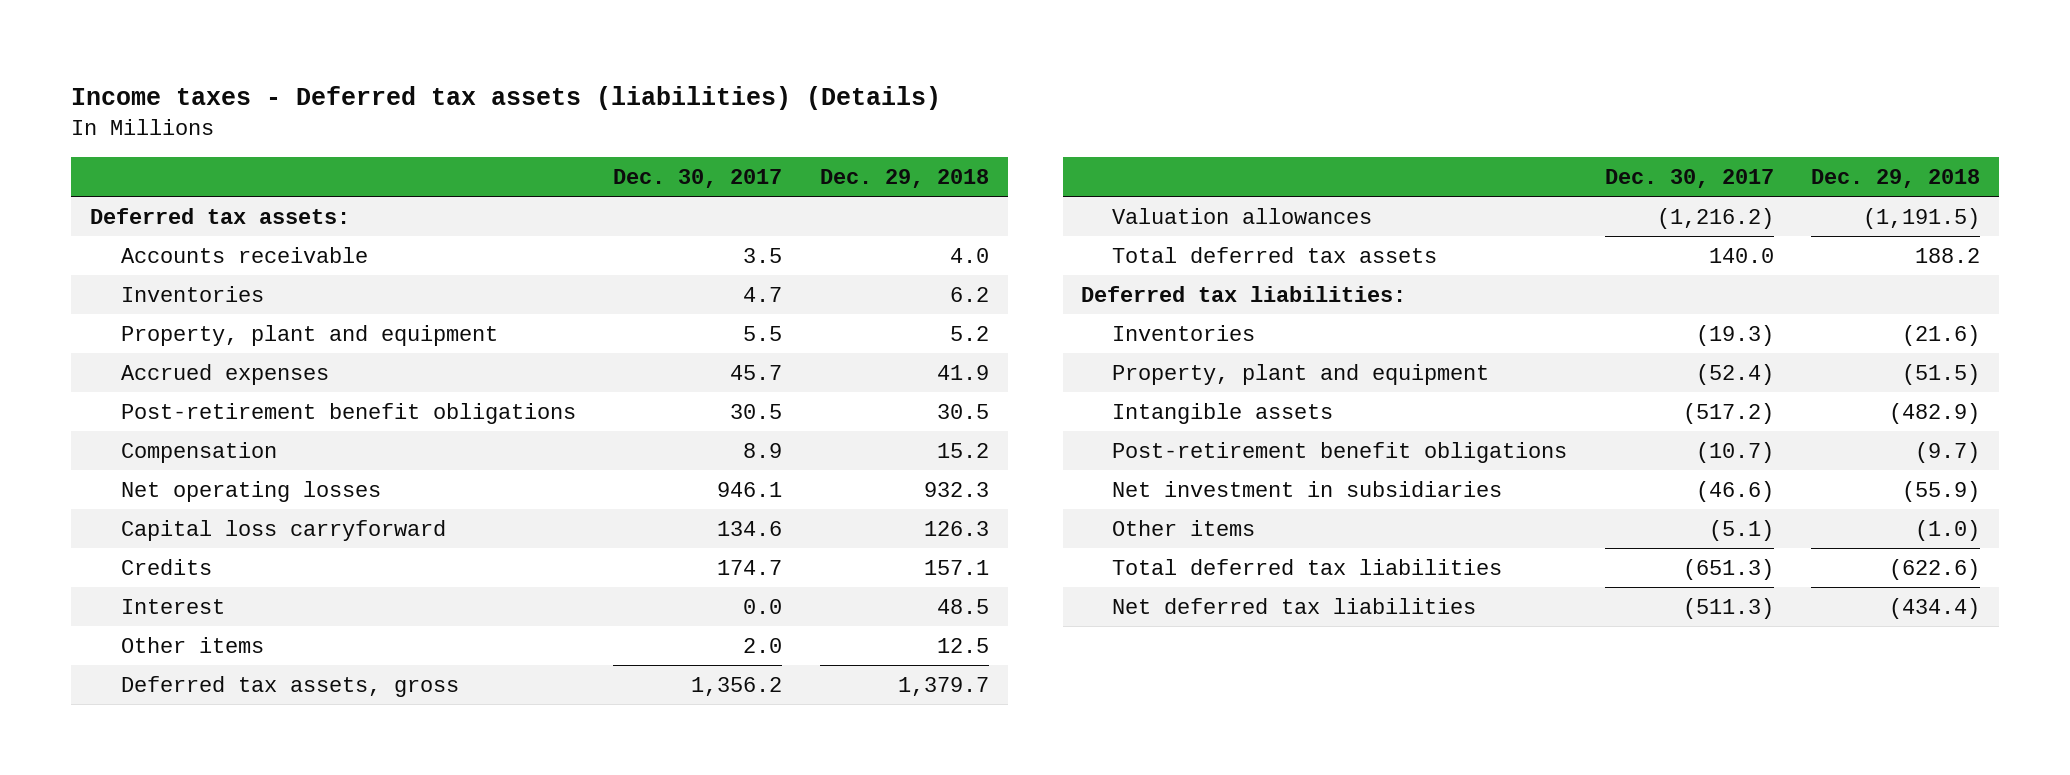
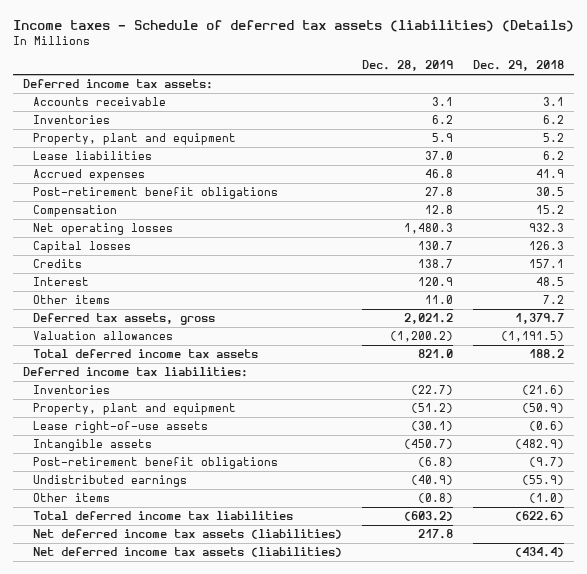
- Income taxes - Deferred tax assets (liabilities) (Details)
+ Income taxes - Schedule of deferred tax assets (liabilities) (Details)
- | Dec. 30, 2017 | Dec. 29, 2018
+ | Dec. 28, 2019 | Dec. 29, 2018
- Deferred tax assets:
- Accounts receivable | 3.5 | 4.0
+ Deferred income tax assets:
+ Accounts receivable | 3.1 | 3.1
+ Lease liabilities | 37.0 | 6.2
- Capital loss carryforward | 134.6 | 126.3
+ Capital losses | 130.7 | 126.3
- Other items | 2.0 | 12.5
+ Other items | 11.0 | 7.2
- Total deferred tax assets | 140.0 | 188.2
- Deferred tax liabilities:
+ Total deferred income tax assets | 821.0 | 188.2
+ Deferred income tax liabilities:
- Property, plant and equipment | (52.4) | (51.5)
+ Property, plant and equipment | (51.2) | (50.9)
+ Lease right-of-use assets | (30.1) | (0.6)
- Net investment in subsidiaries | (46.6) | (55.9)
+ Undistributed earnings | (40.9) | (55.9)
- Total deferred tax liabilities | (651.3) | (622.6)
- Net deferred tax liabilities | (511.3) | (434.4)
+ Total deferred income tax liabilities | (603.2) | (622.6)
+ Net deferred income tax assets (liabilities) | 217.8 |
+ Net deferred income tax assets (liabilities) | | (434.4)

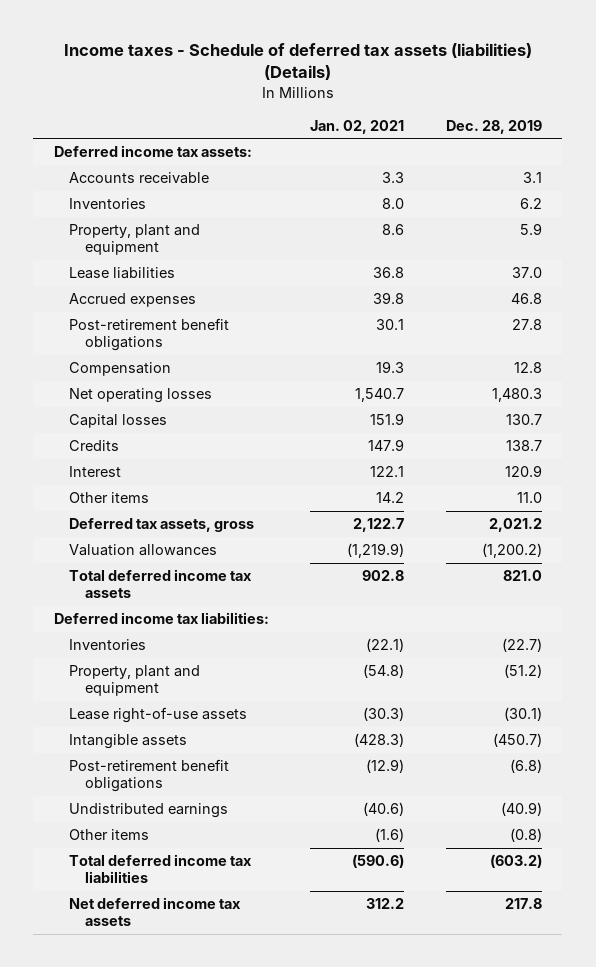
- | Dec. 28, 2019 | Dec. 29, 2018
+ | Jan. 02, 2021 | Dec. 28, 2019
- Net deferred income tax assets (liabilities) | 217.8 |
- Net deferred income tax assets (liabilities) | | (434.4)
+ Net deferred income tax assets | 312.2 | 217.8

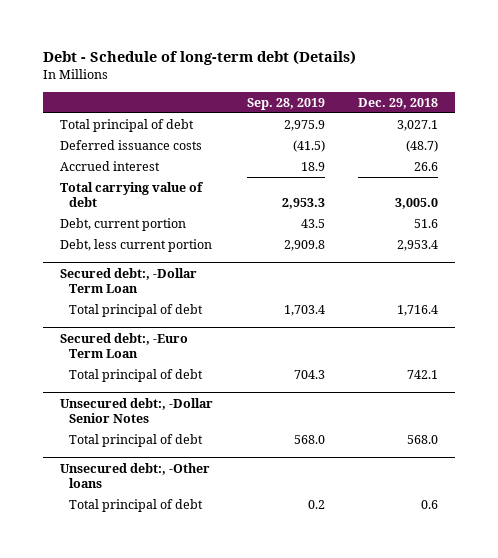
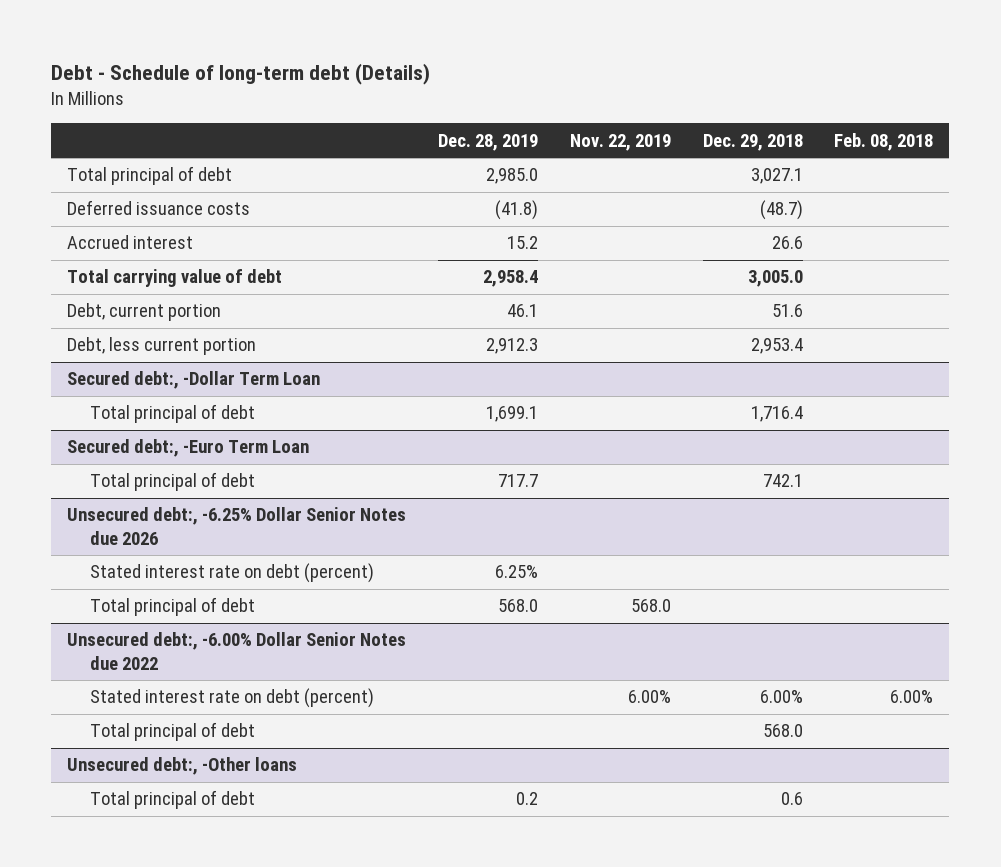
- | Sep. 28, 2019 | Dec. 29, 2018
+ | Dec. 28, 2019 | Nov. 22, 2019 | Dec. 29, 2018 | Feb. 08, 2018
- Unsecured debt:, -Dollar Senior Notes
+ Unsecured debt:, -6.25% Dollar Senior Notes due 2026
+ Stated interest rate on debt (percent) | 6.25% | | |
+ Total principal of debt | 568.0 | 568.0 | |
+ Unsecured debt:, -6.00% Dollar Senior Notes due 2022
+ Stated interest rate on debt (percent) | | 6.00% | 6.00% | 6.00%

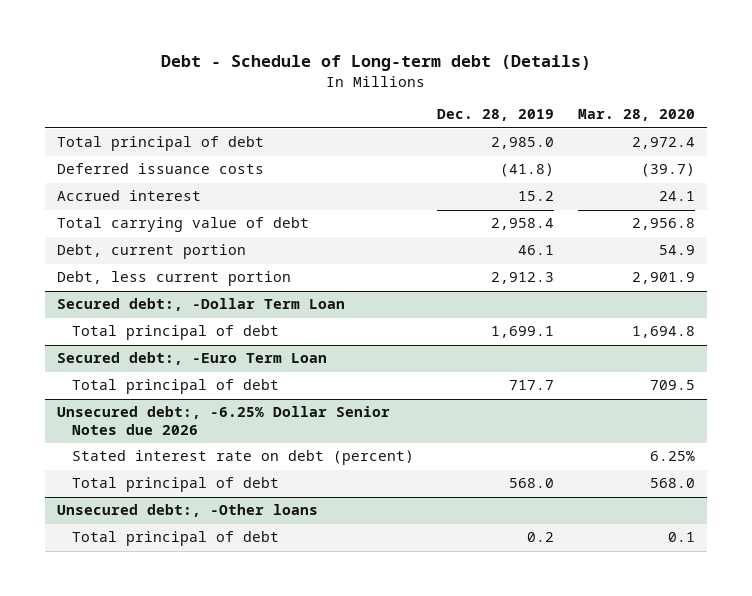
- Debt - Schedule of long-term debt (Details)
+ Debt - Schedule of Long-term debt (Details)
- | Dec. 28, 2019 | Nov. 22, 2019 | Dec. 29, 2018 | Feb. 08, 2018
+ | Dec. 28, 2019 | Mar. 28, 2020
@ Unsecured debt:, -6.25% Dollar Senior Notes due 2026
- Stated interest rate on debt (percent) | 6.25% | | |
- Unsecured debt:, -6.00% Dollar Senior Notes due 2022
- Total principal of debt | | | 568.0 |
@ Unsecured debt:, -6.25% Dollar Senior Notes due 2026
moved down: Total principal of debt | 568.0 | 568.0

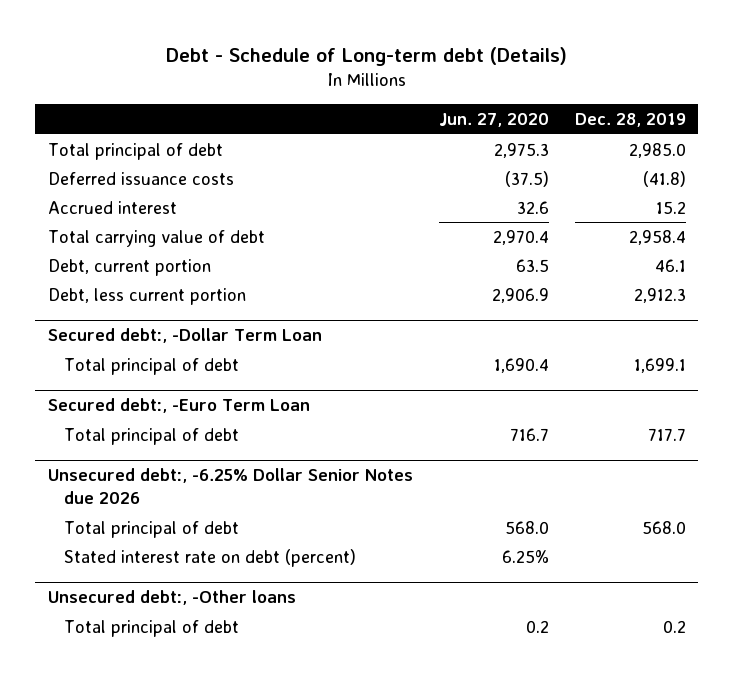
- | Dec. 28, 2019 | Mar. 28, 2020
+ | Jun. 27, 2020 | Dec. 28, 2019
@ Unsecured debt:, -6.25% Dollar Senior Notes due 2026
moved down: Stated interest rate on debt (percent) | 6.25% |

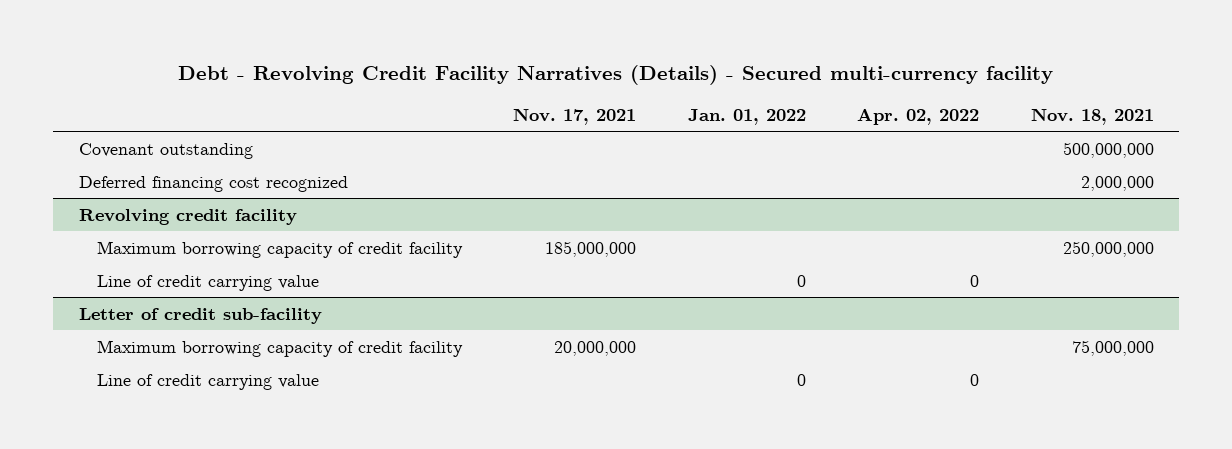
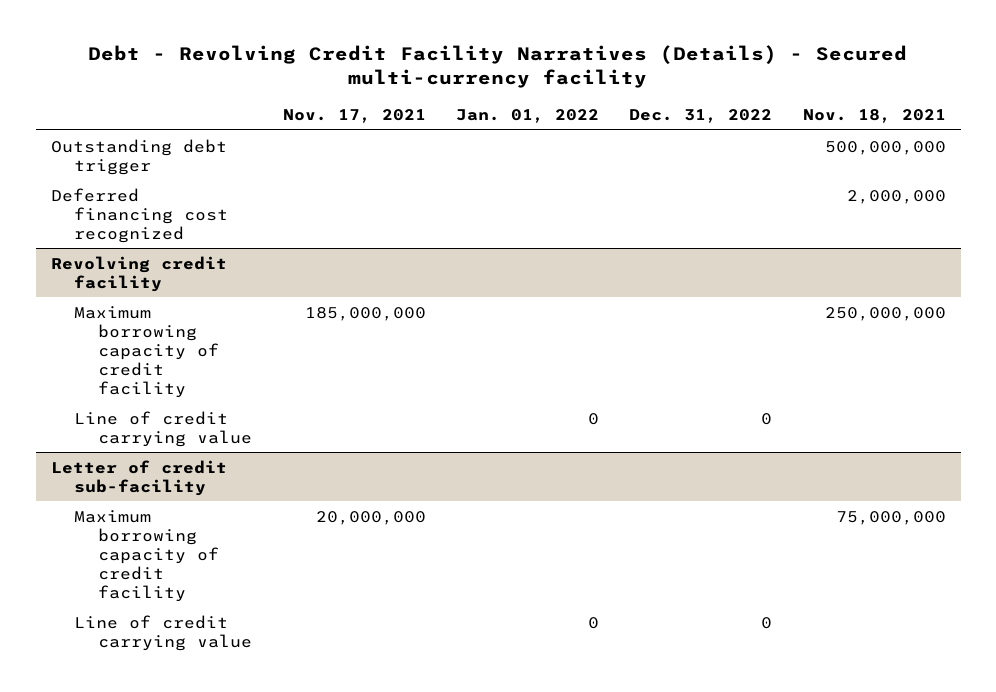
- | Nov. 17, 2021 | Jan. 01, 2022 | Apr. 02, 2022 | Nov. 18, 2021
+ | Nov. 17, 2021 | Jan. 01, 2022 | Dec. 31, 2022 | Nov. 18, 2021
- Covenant outstanding | | | | 500,000,000
+ Outstanding debt trigger | | | | 500,000,000

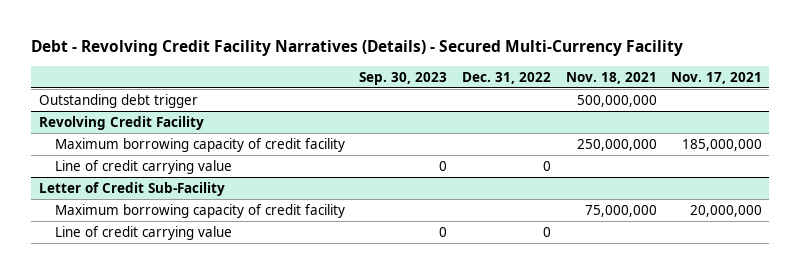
- Debt - Revolving Credit Facility Narratives (Details) - Secured multi-currency facility
+ Debt - Revolving Credit Facility Narratives (Details) - Secured Multi-Currency Facility
- | Nov. 17, 2021 | Jan. 01, 2022 | Dec. 31, 2022 | Nov. 18, 2021
+ | Sep. 30, 2023 | Dec. 31, 2022 | Nov. 18, 2021 | Nov. 17, 2021
- Deferred financing cost recognized | | | | 2,000,000
- Revolving credit facility
+ Revolving Credit Facility
- Letter of credit sub-facility
+ Letter of Credit Sub-Facility

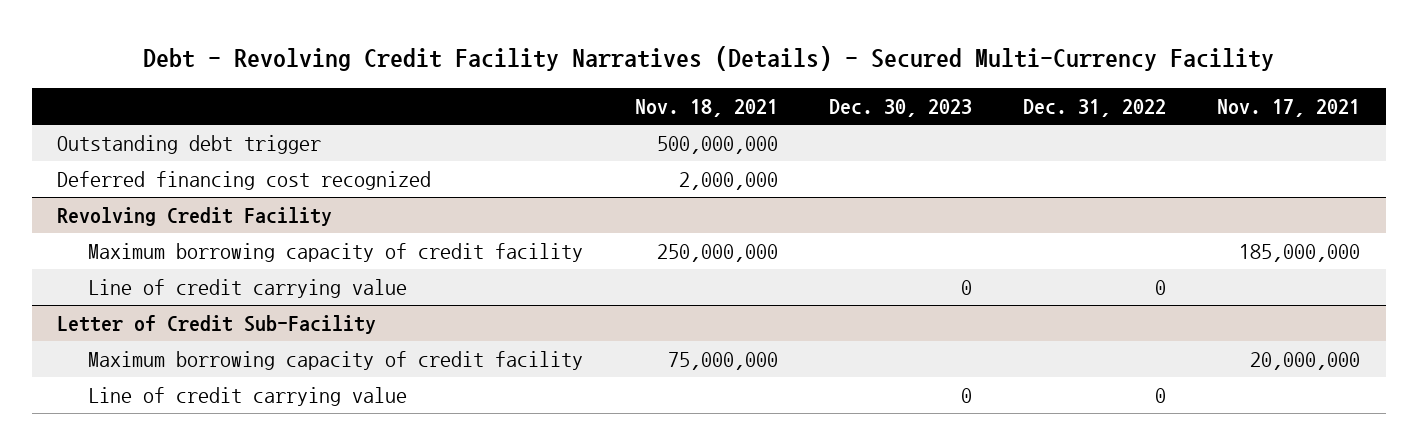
- | Sep. 30, 2023 | Dec. 31, 2022 | Nov. 18, 2021 | Nov. 17, 2021
+ | Nov. 18, 2021 | Dec. 30, 2023 | Dec. 31, 2022 | Nov. 17, 2021
+ Deferred financing cost recognized | 2,000,000 | | |

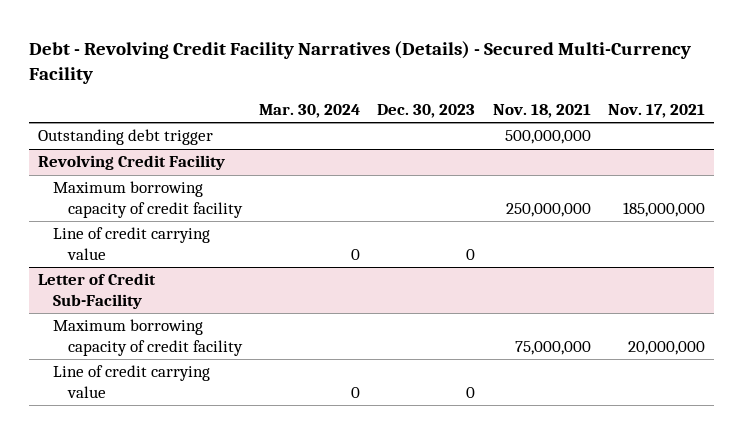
- | Nov. 18, 2021 | Dec. 30, 2023 | Dec. 31, 2022 | Nov. 17, 2021
+ | Mar. 30, 2024 | Dec. 30, 2023 | Nov. 18, 2021 | Nov. 17, 2021
- Deferred financing cost recognized | 2,000,000 | | |

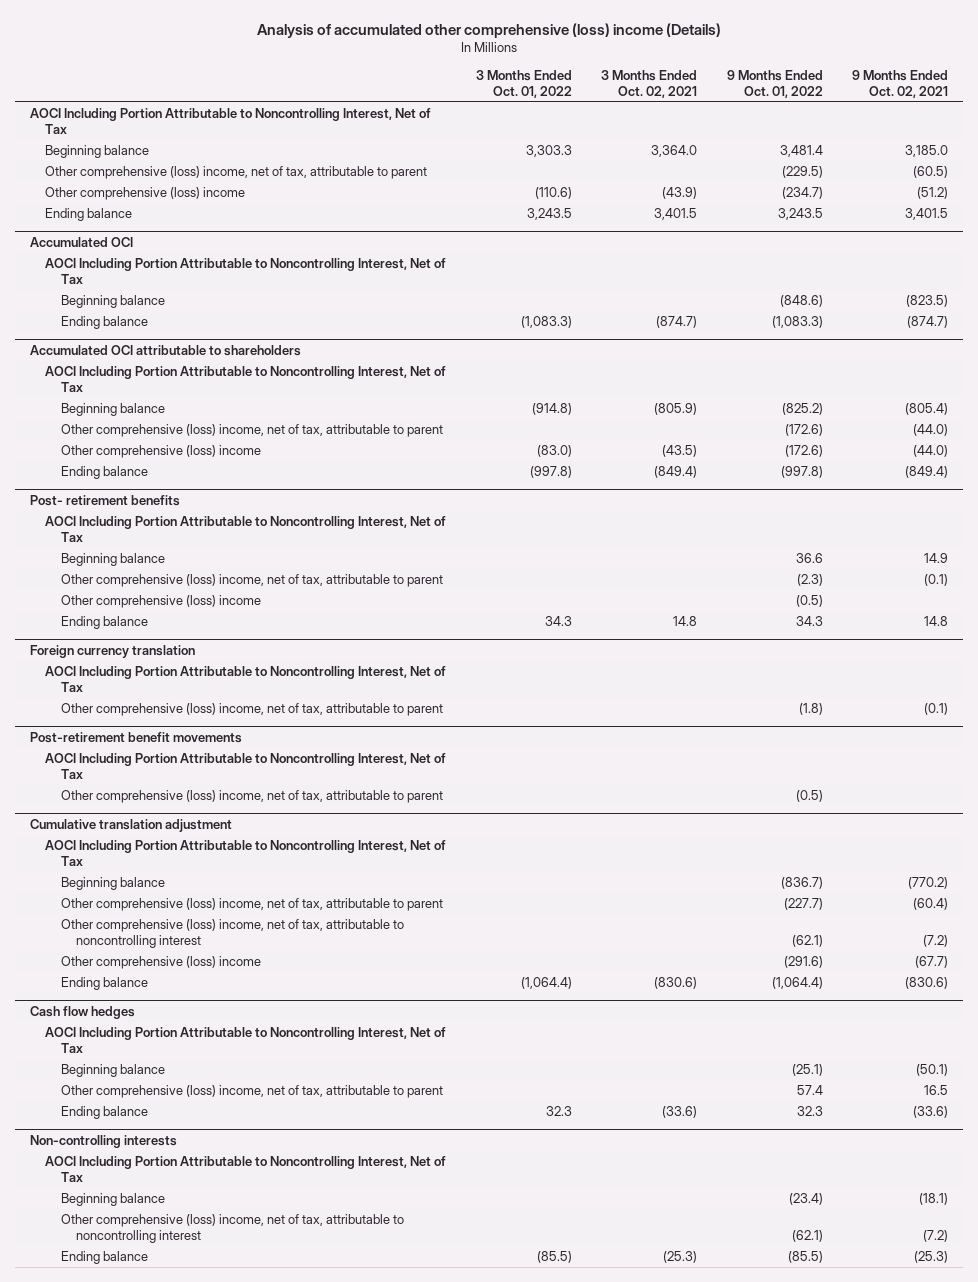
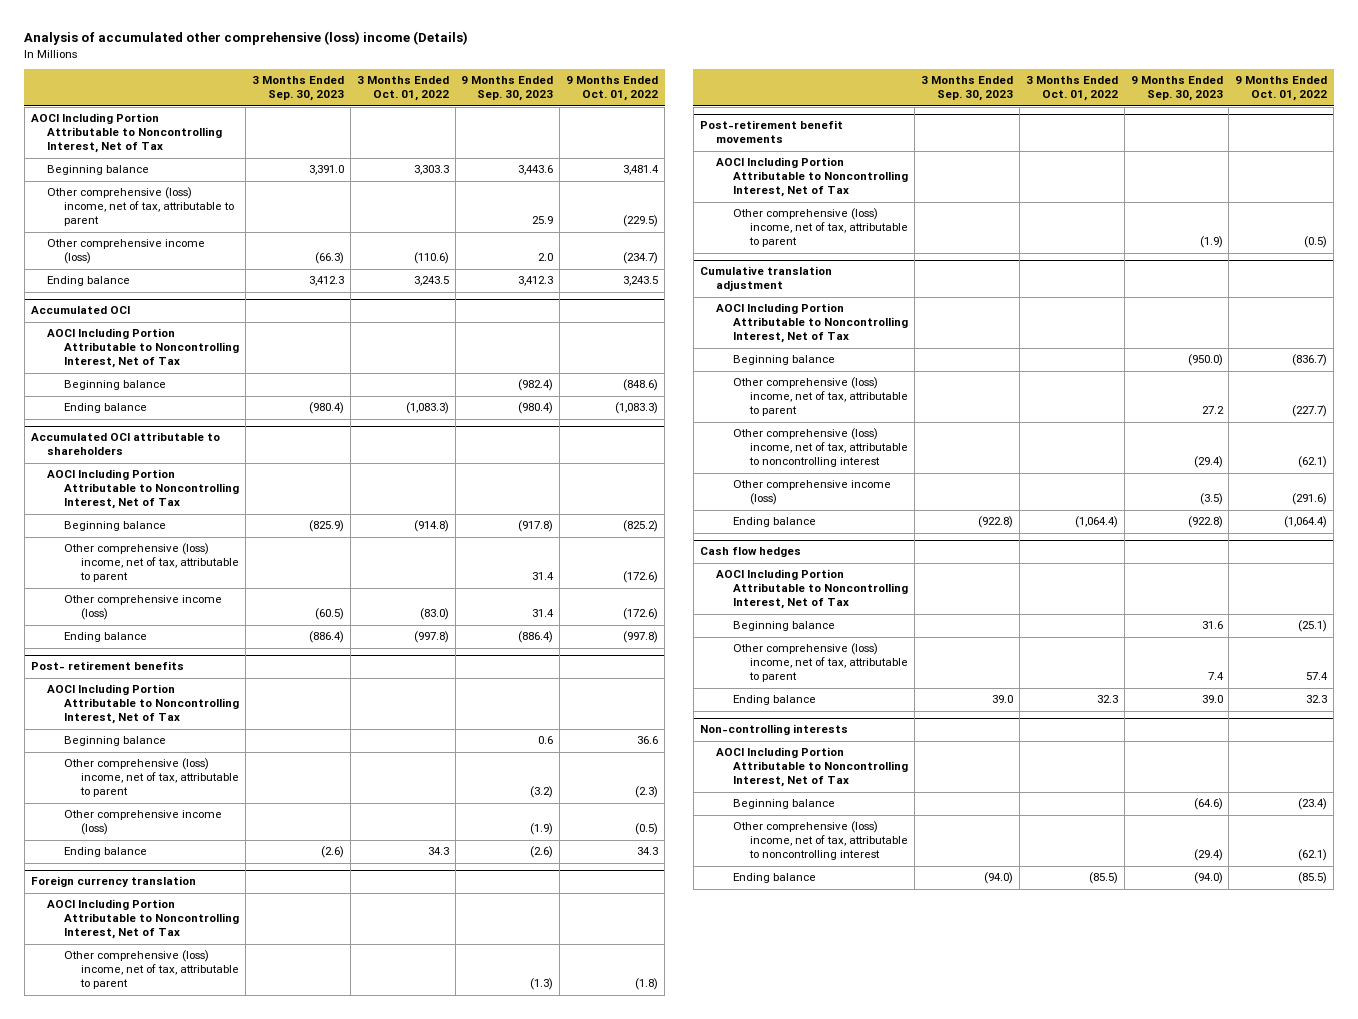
- | 3 Months Ended Oct. 01, 2022 | 3 Months Ended Oct. 02, 2021 | 9 Months Ended Oct. 01, 2022 | 9 Months Ended Oct. 02, 2021
+ | 3 Months Ended Sep. 30, 2023 | 3 Months Ended Oct. 01, 2022 | 9 Months Ended Sep. 30, 2023 | 9 Months Ended Oct. 01, 2022
- Other comprehensive (loss) income | (110.6) | (43.9) | (234.7) | (51.2)
+ Other comprehensive income (loss) | (66.3) | (110.6) | 2.0 | (234.7)
@ Accumulated OCI attributable to shareholders
- Other comprehensive (loss) income | (83.0) | (43.5) | (172.6) | (44.0)
+ Other comprehensive income (loss) | (60.5) | (83.0) | 31.4 | (172.6)
@ Post- retirement benefits
- Other comprehensive (loss) income | | | (0.5) |
+ Other comprehensive income (loss) | | | (1.9) | (0.5)
@ Cumulative translation adjustment
- Other comprehensive (loss) income | | | (291.6) | (67.7)
+ Other comprehensive income (loss) | | | (3.5) | (291.6)

